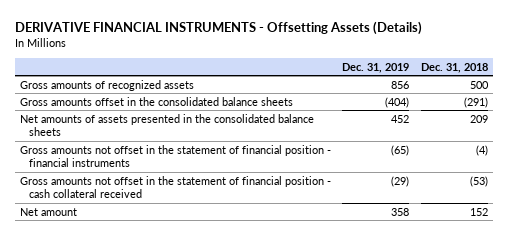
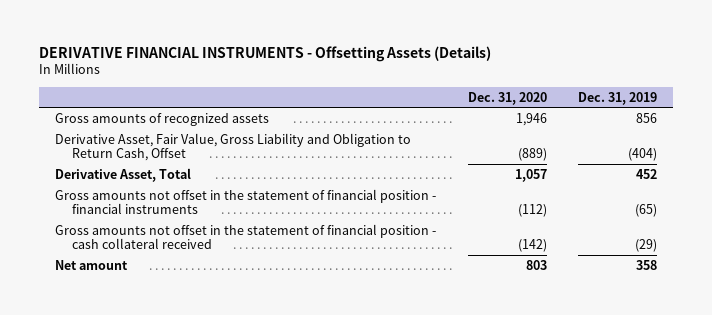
- | Dec. 31, 2019 | Dec. 31, 2018
+ | Dec. 31, 2020 | Dec. 31, 2019
- Gross amounts offset in the consolidated balance sheets | (404) | (291)
- Net amounts of assets presented in the consolidated balance sheets | 452 | 209
+ Derivative Asset, Fair Value, Gross Liability and Obligation to Return Cash, Offset | (889) | (404)
+ Derivative Asset, Total | 1,057 | 452

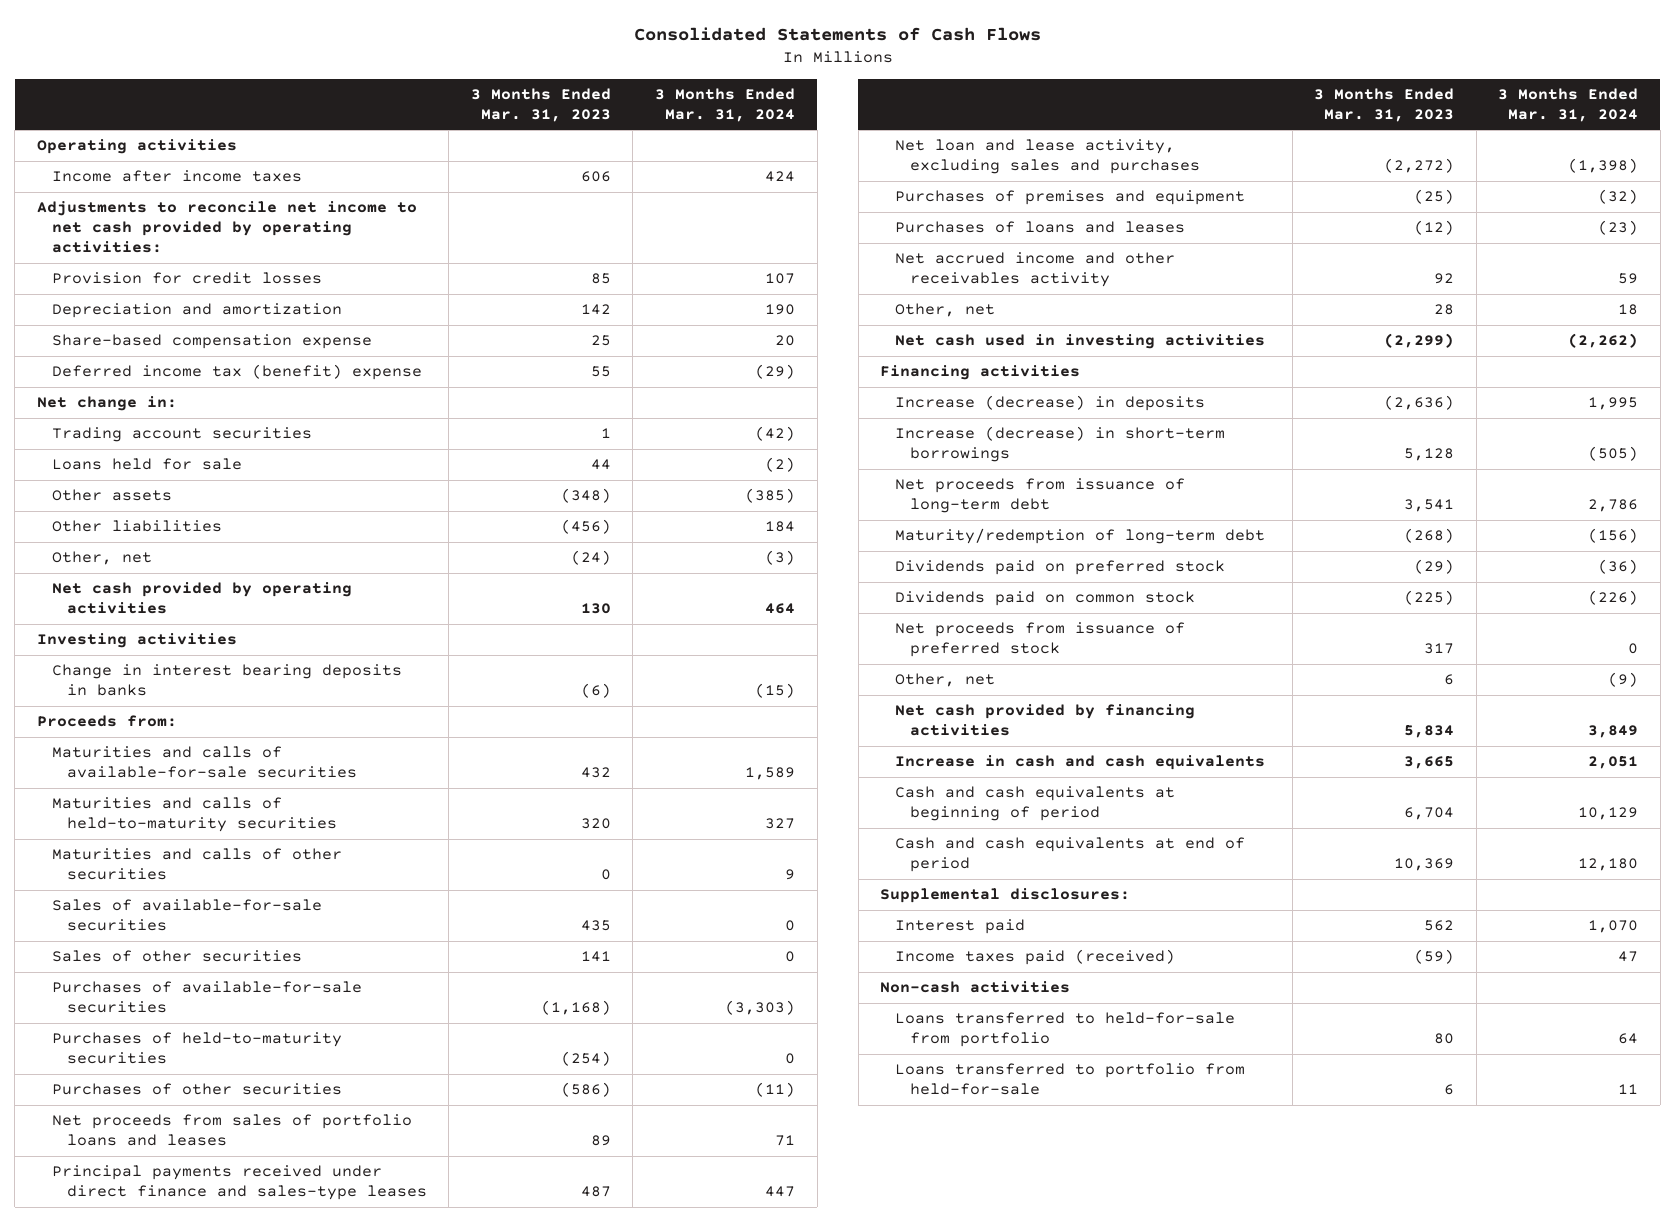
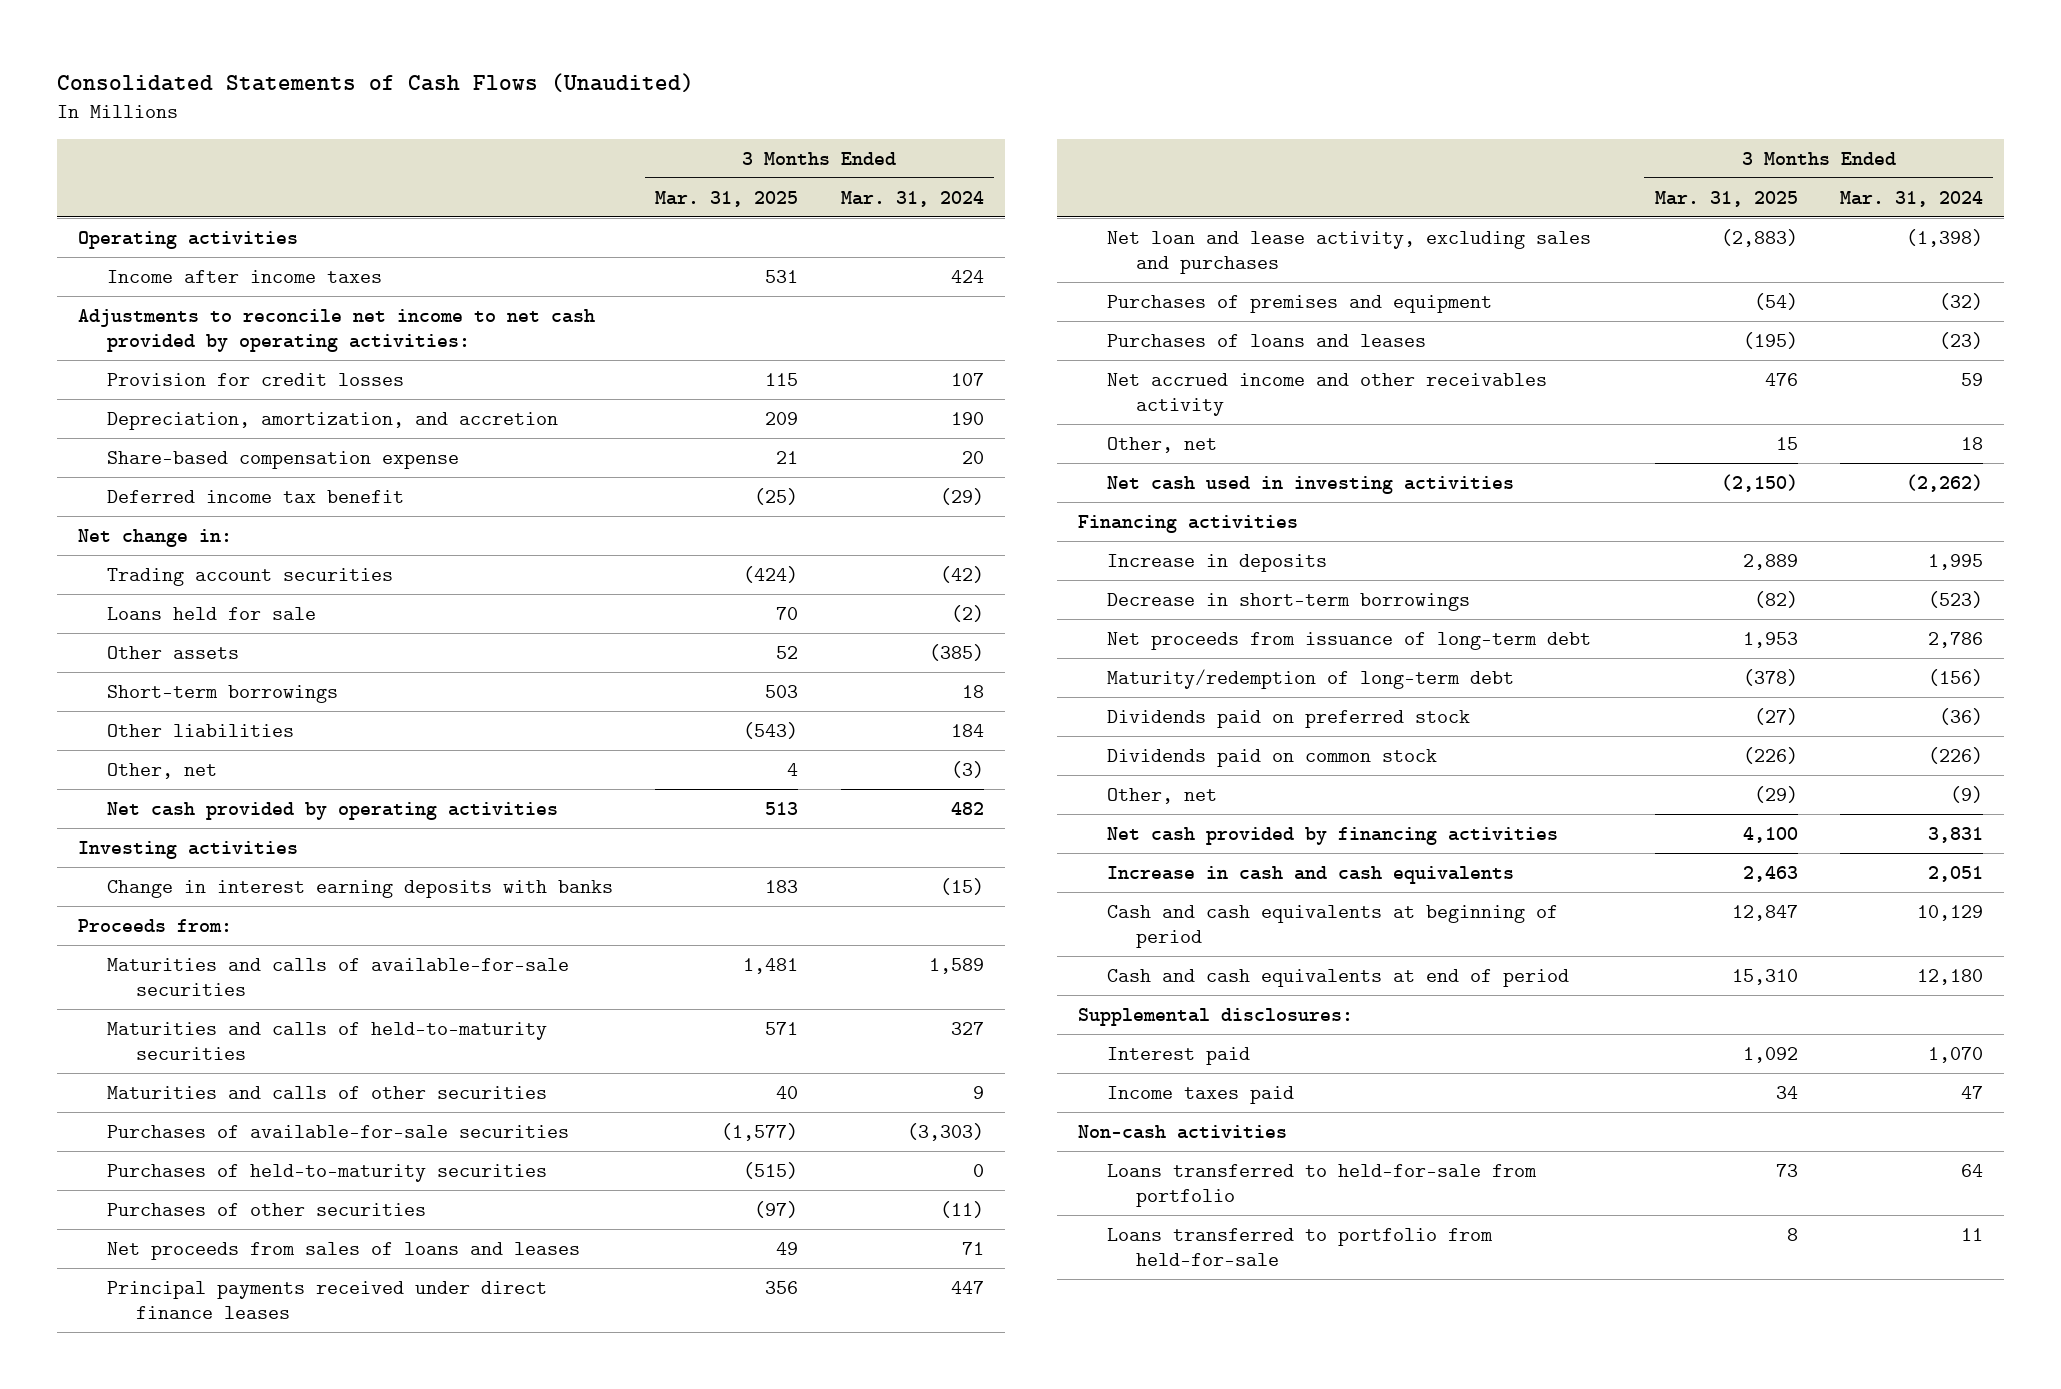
- Consolidated Statements of Cash Flows
+ Consolidated Statements of Cash Flows (Unaudited)
- | 3 Months Ended Mar. 31, 2023 | 3 Months Ended Mar. 31, 2024
+ | 3 Months Ended Mar. 31, 2025 | 3 Months Ended Mar. 31, 2024
- Depreciation and amortization | 142 | 190
+ Depreciation, amortization, and accretion | 209 | 190
- Deferred income tax (benefit) expense | 55 | (29)
+ Deferred income tax benefit | (25) | (29)
+ Short-term borrowings | 503 | 18
- Net cash provided by operating activities | 130 | 464
+ Net cash provided by operating activities | 513 | 482
- Change in interest bearing deposits in banks | (6) | (15)
+ Change in interest earning deposits with banks | 183 | (15)
- Sales of available-for-sale securities | 435 | 0
- Sales of other securities | 141 | 0
- Net proceeds from sales of portfolio loans and leases | 89 | 71
- Principal payments received under direct finance and sales-type leases | 487 | 447
+ Net proceeds from sales of loans and leases | 49 | 71
+ Principal payments received under direct finance leases | 356 | 447
- Increase (decrease) in deposits | (2,636) | 1,995
- Increase (decrease) in short-term borrowings | 5,128 | (505)
+ Increase in deposits | 2,889 | 1,995
+ Decrease in short-term borrowings | (82) | (523)
- Net proceeds from issuance of preferred stock | 317 | 0
- Net cash provided by financing activities | 5,834 | 3,849
+ Net cash provided by financing activities | 4,100 | 3,831
- Income taxes paid (received) | (59) | 47
+ Income taxes paid | 34 | 47

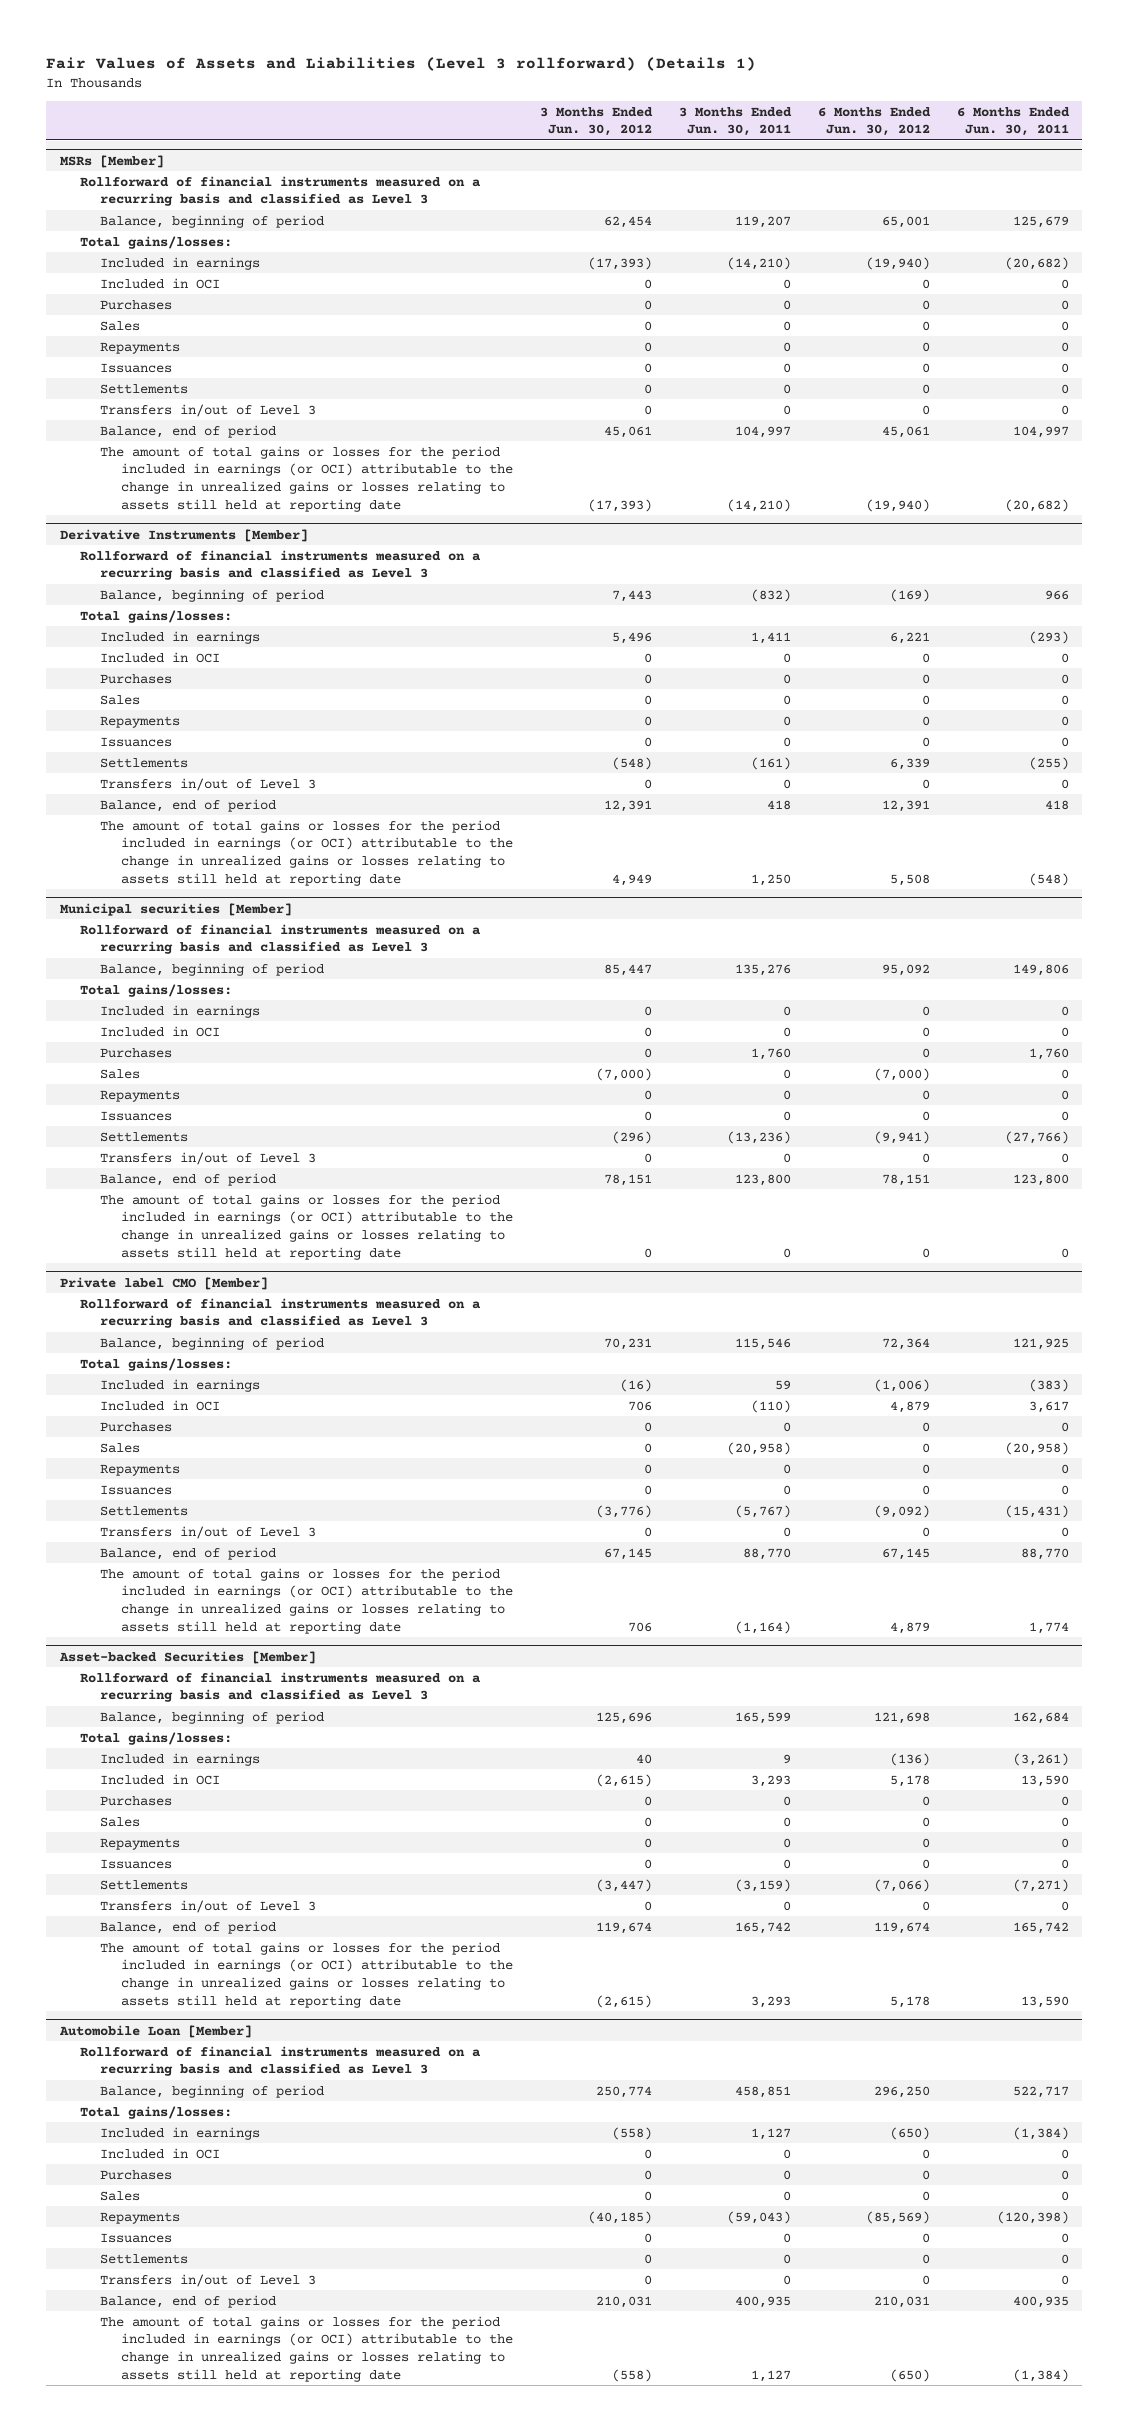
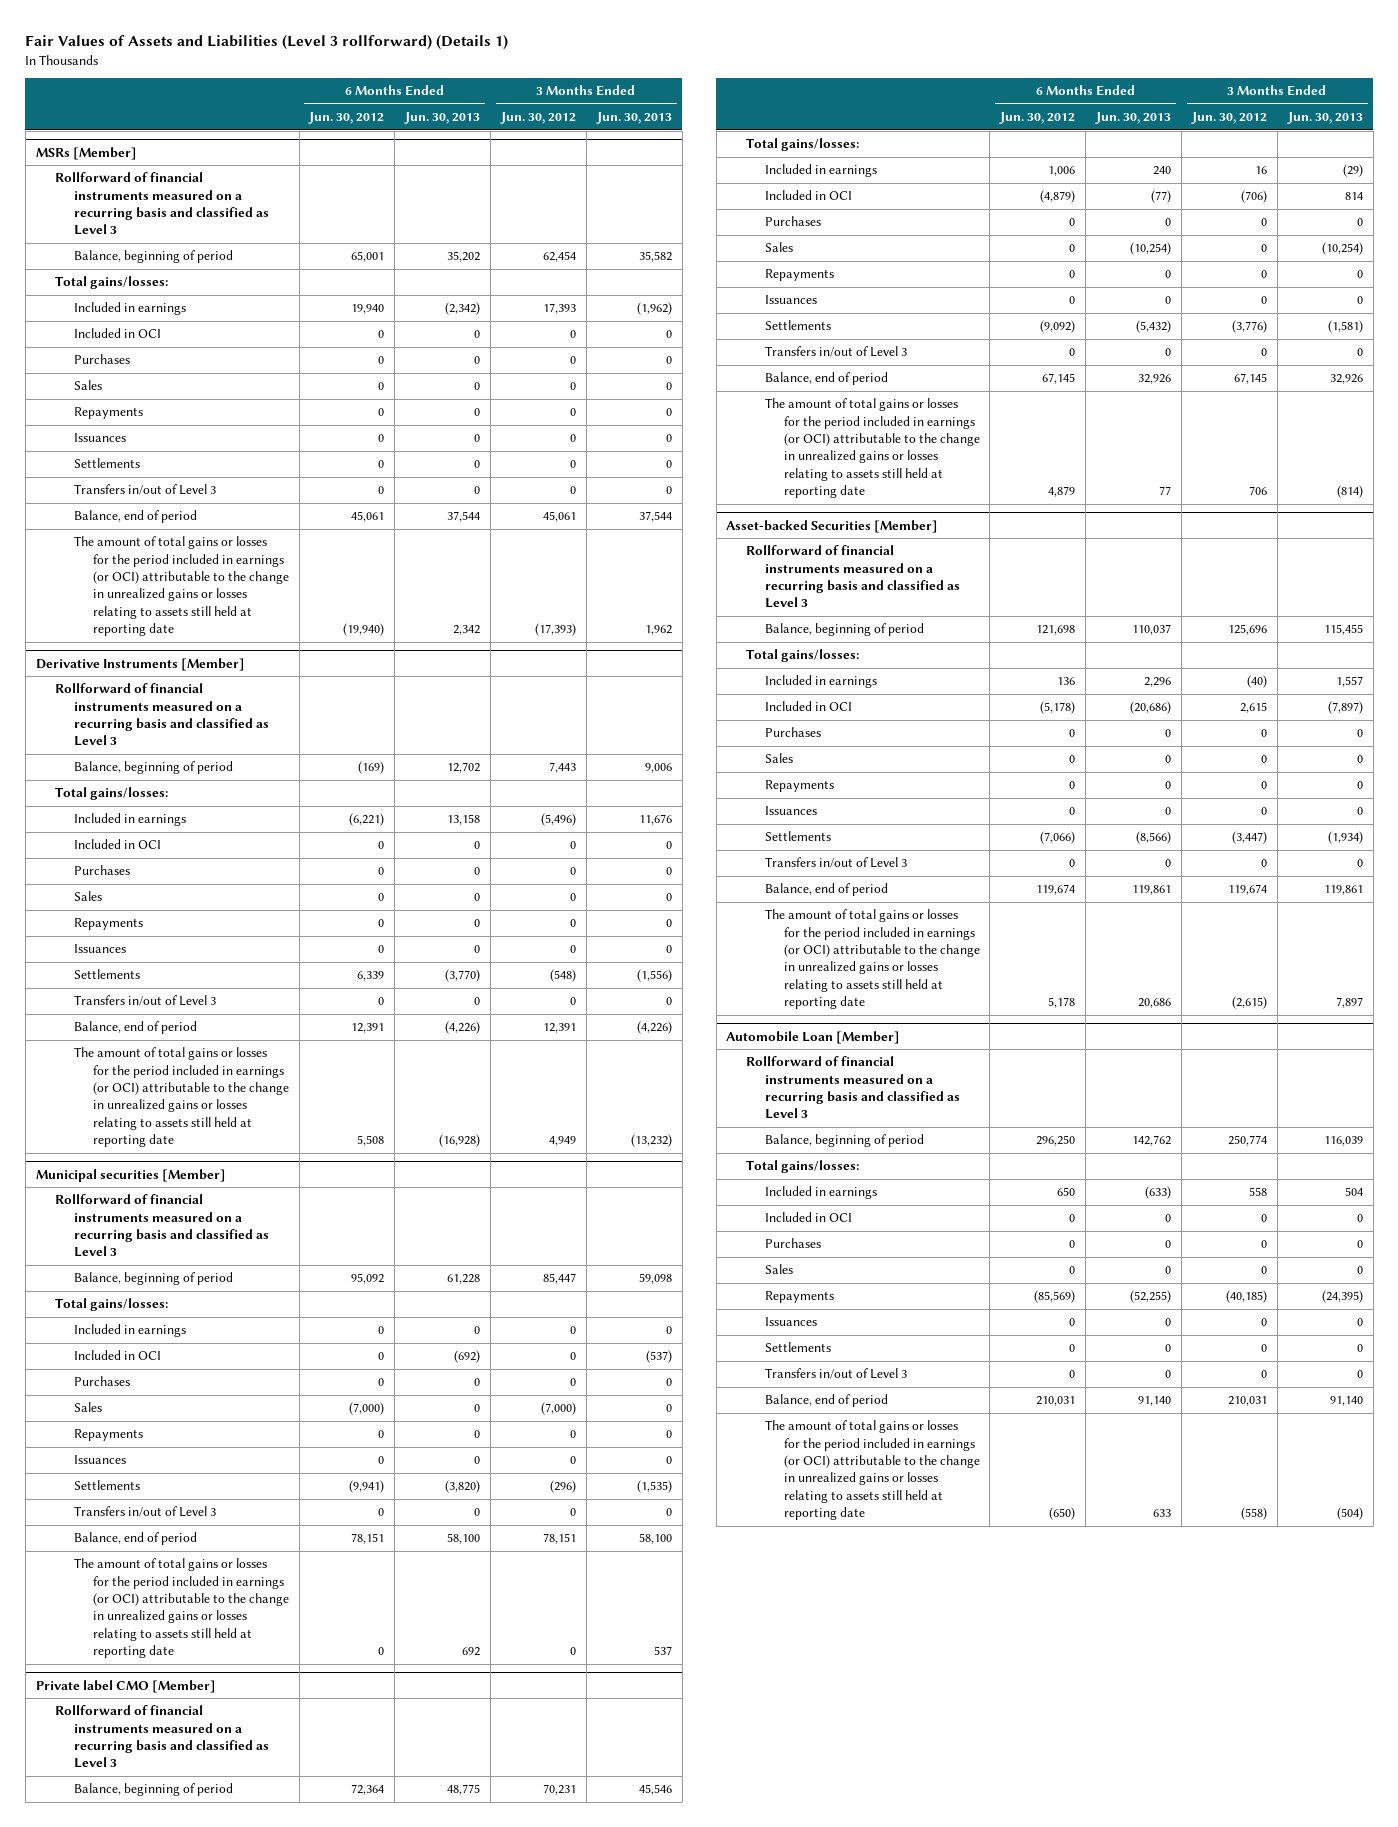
- | 3 Months Ended Jun. 30, 2012 | 3 Months Ended Jun. 30, 2011 | 6 Months Ended Jun. 30, 2012 | 6 Months Ended Jun. 30, 2011
+ | 6 Months Ended Jun. 30, 2012 | 6 Months Ended Jun. 30, 2013 | 3 Months Ended Jun. 30, 2012 | 3 Months Ended Jun. 30, 2013
@ MSRs [Member]
- Included in earnings | (17,393) | (14,210) | (19,940) | (20,682)
+ Included in earnings | 19,940 | (2,342) | 17,393 | (1,962)
@ Derivative Instruments [Member]
- Included in earnings | 5,496 | 1,411 | 6,221 | (293)
+ Included in earnings | (6,221) | 13,158 | (5,496) | 11,676
@ Private label CMO [Member]
- Included in earnings | (16) | 59 | (1,006) | (383)
- Included in OCI | 706 | (110) | 4,879 | 3,617
+ Included in earnings | 1,006 | 240 | 16 | (29)
+ Included in OCI | (4,879) | (77) | (706) | 814
@ Asset-backed Securities [Member]
- Included in earnings | 40 | 9 | (136) | (3,261)
- Included in OCI | (2,615) | 3,293 | 5,178 | 13,590
+ Included in earnings | 136 | 2,296 | (40) | 1,557
+ Included in OCI | (5,178) | (20,686) | 2,615 | (7,897)
@ Automobile Loan [Member]
- Included in earnings | (558) | 1,127 | (650) | (1,384)
+ Included in earnings | 650 | (633) | 558 | 504

